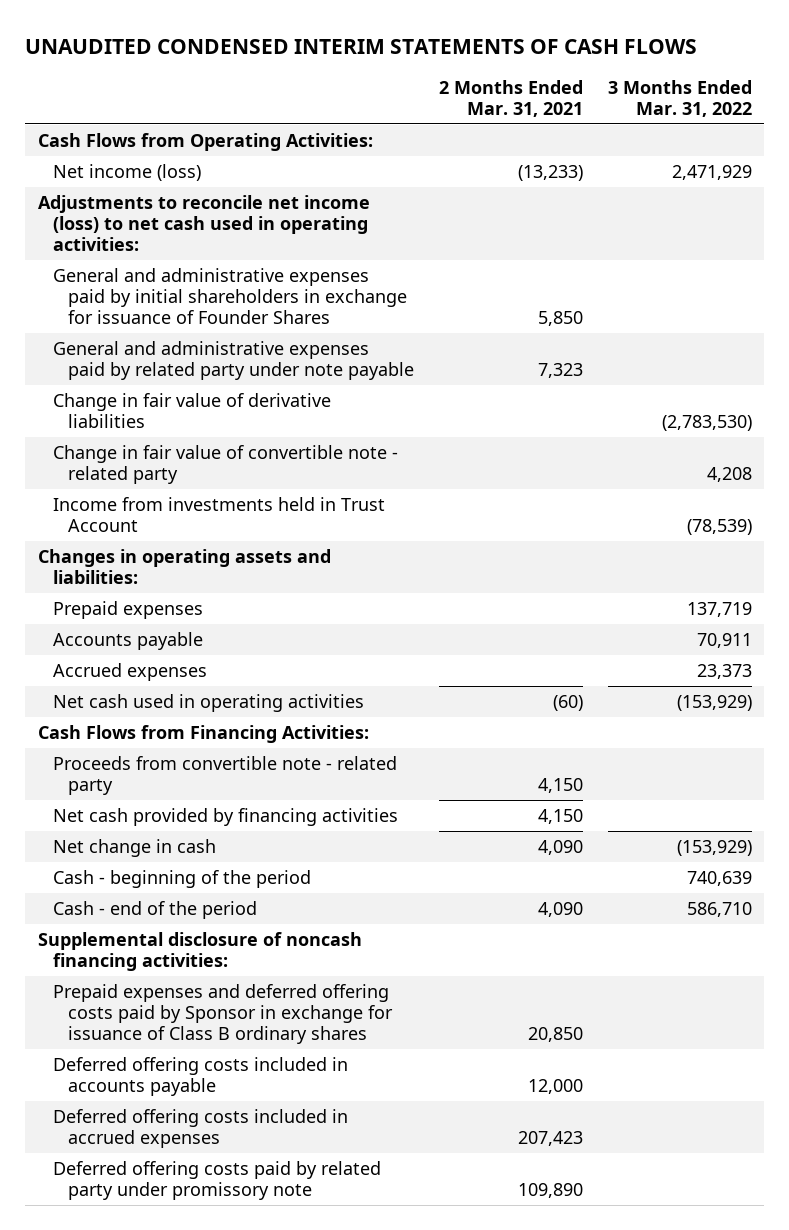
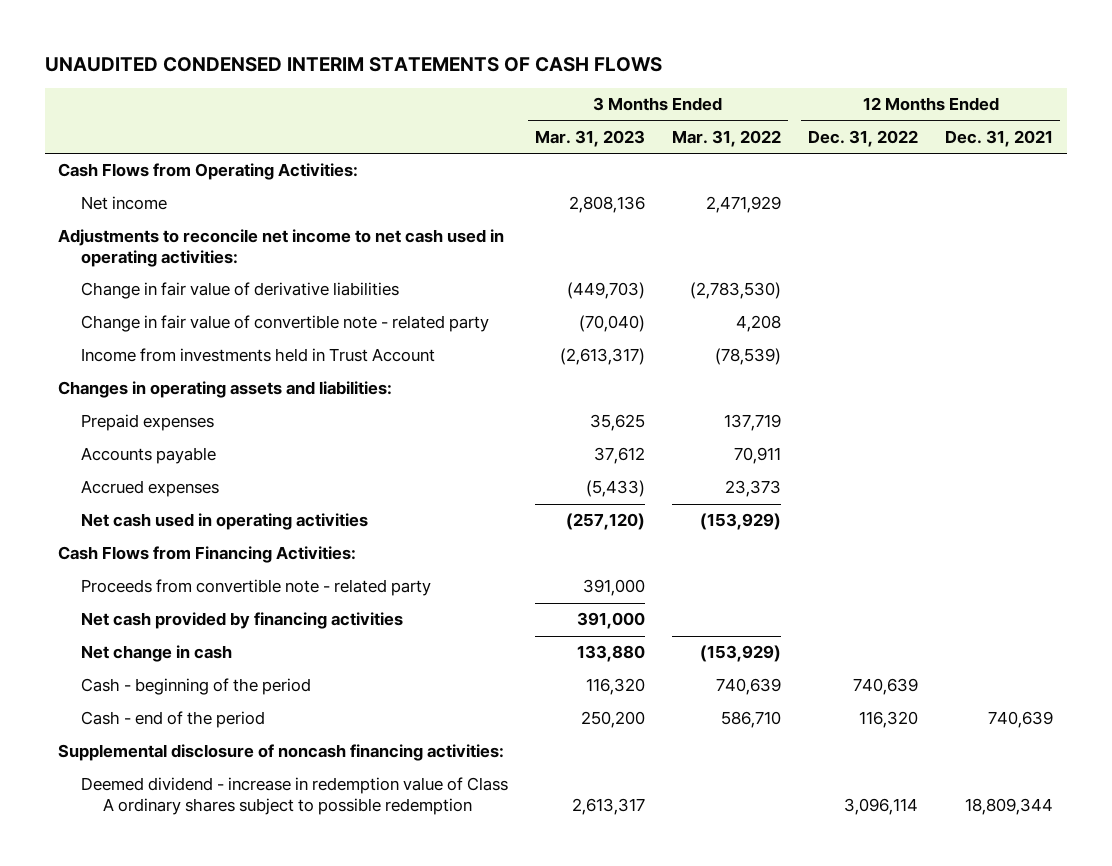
- | 2 Months Ended Mar. 31, 2021 | 3 Months Ended Mar. 31, 2022
+ | 3 Months Ended Mar. 31, 2023 | 3 Months Ended Mar. 31, 2022 | 12 Months Ended Dec. 31, 2022 | 12 Months Ended Dec. 31, 2021
- Net income (loss) | (13,233) | 2,471,929
- Adjustments to reconcile net income (loss) to net cash used in operating activities:
- General and administrative expenses paid by initial shareholders in exchange for issuance of Founder Shares | 5,850 |
- General and administrative expenses paid by related party under note payable | 7,323 |
+ Net income | 2,808,136 | 2,471,929 | |
+ Adjustments to reconcile net income to net cash used in operating activities:
- Prepaid expenses and deferred offering costs paid by Sponsor in exchange for issuance of Class B ordinary shares | 20,850 |
- Deferred offering costs included in accounts payable | 12,000 |
- Deferred offering costs included in accrued expenses | 207,423 |
- Deferred offering costs paid by related party under promissory note | 109,890 |
+ Deemed dividend - increase in redemption value of Class A ordinary shares subject to possible redemption | 2,613,317 | | 3,096,114 | 18,809,344

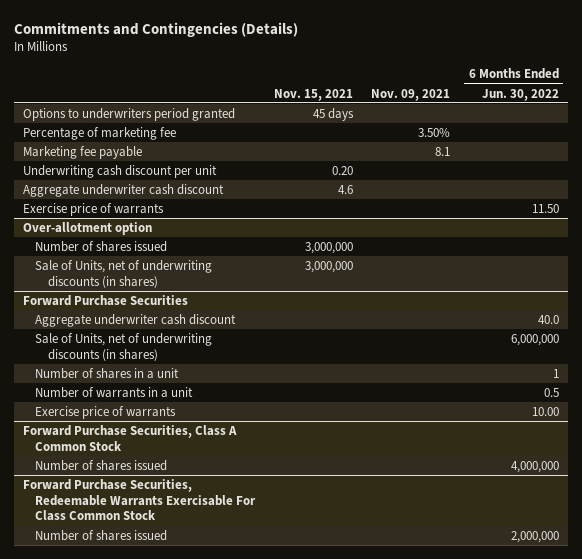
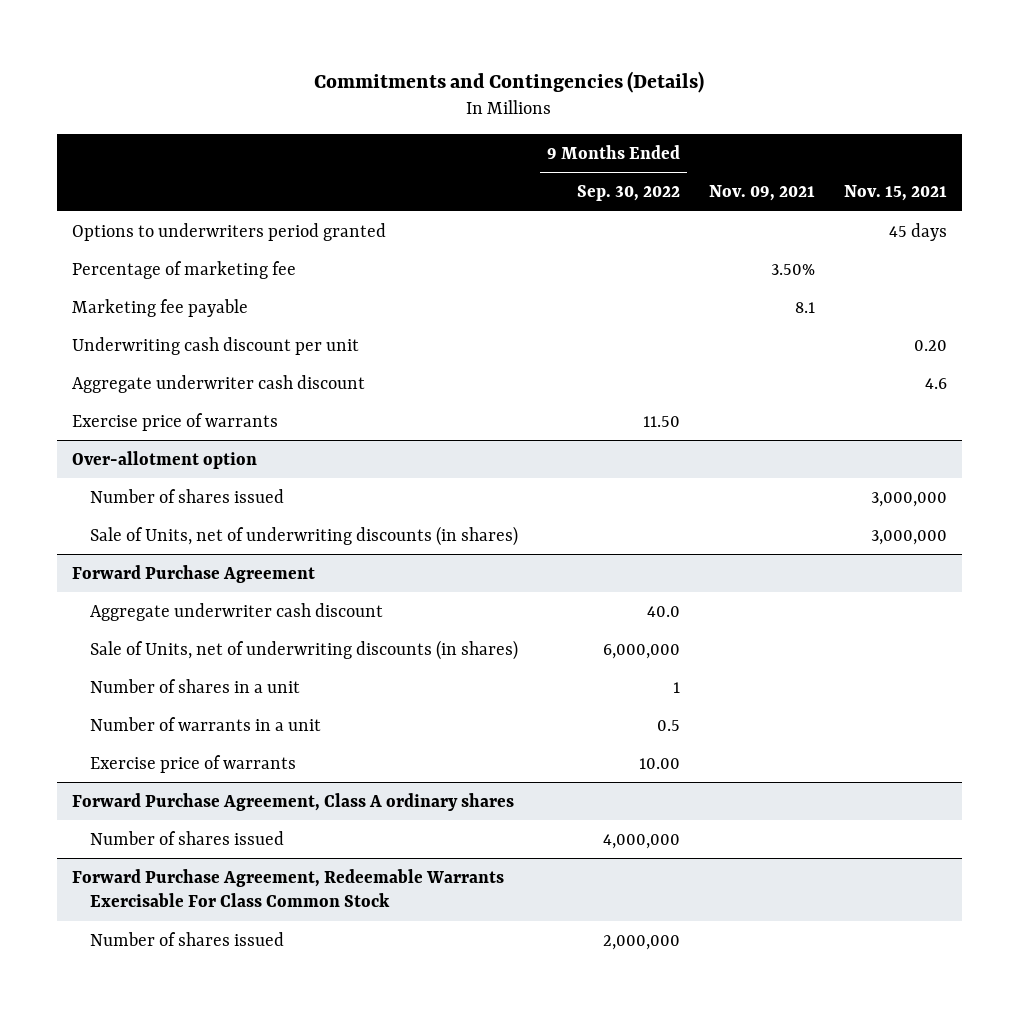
- | Nov. 15, 2021 | Nov. 09, 2021 | 6 Months Ended Jun. 30, 2022
+ | 9 Months Ended Sep. 30, 2022 | Nov. 09, 2021 | Nov. 15, 2021
- Forward Purchase Securities
+ Forward Purchase Agreement
- Forward Purchase Securities, Class A Common Stock
- Number of shares issued | | | 4,000,000
- Forward Purchase Securities, Redeemable Warrants Exercisable For Class Common Stock
+ Forward Purchase Agreement, Class A ordinary shares
+ Number of shares issued | 4,000,000 | |
+ Forward Purchase Agreement, Redeemable Warrants Exercisable For Class Common Stock

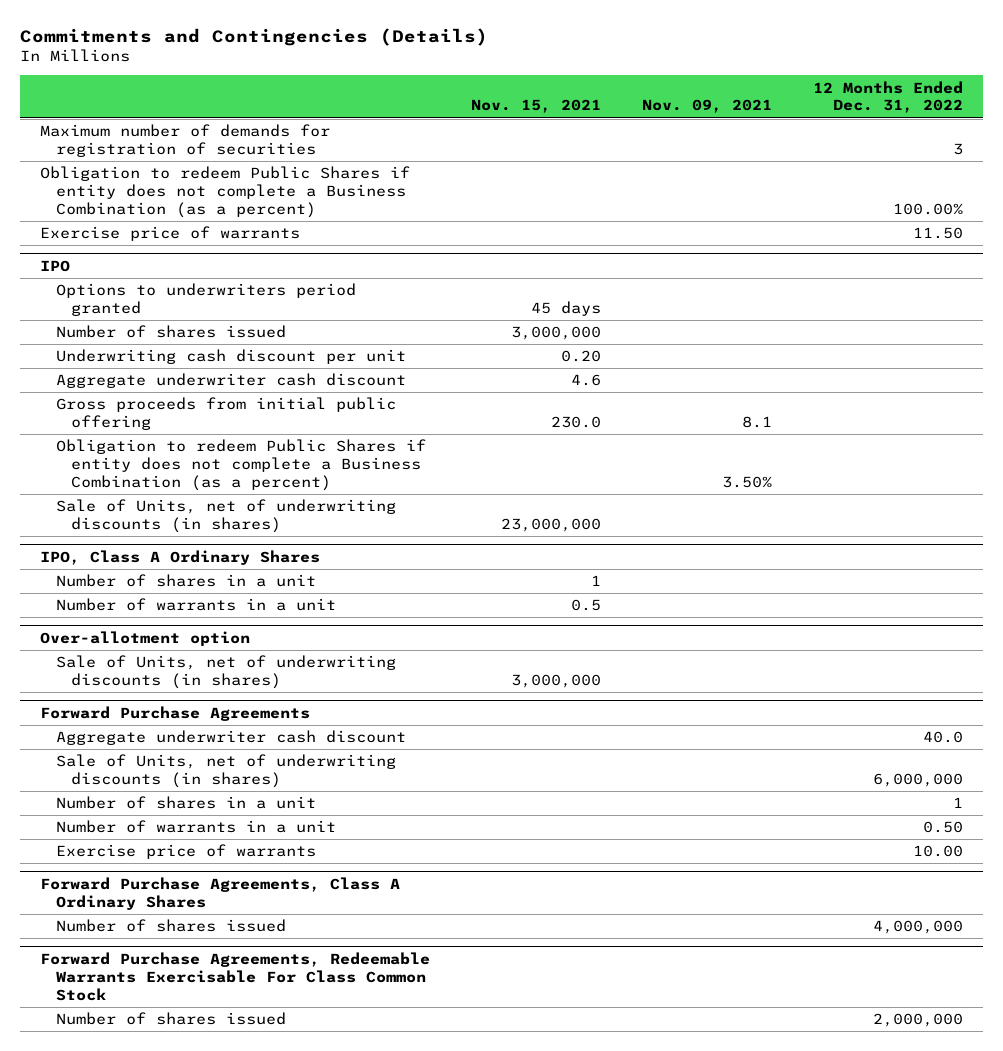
- | 9 Months Ended Sep. 30, 2022 | Nov. 09, 2021 | Nov. 15, 2021
+ | Nov. 15, 2021 | Nov. 09, 2021 | 12 Months Ended Dec. 31, 2022
- Options to underwriters period granted | | | 45 days
- Percentage of marketing fee | | 3.50% |
- Marketing fee payable | | 8.1 |
- Underwriting cash discount per unit | | | 0.20
- Aggregate underwriter cash discount | | | 4.6
+ Maximum number of demands for registration of securities | | | 3
+ Obligation to redeem Public Shares if entity does not complete a Business Combination (as a percent) | | | 100.00%
+ IPO
+ Options to underwriters period granted | 45 days | |
+ Number of shares issued | 3,000,000 | |
+ Underwriting cash discount per unit | 0.20 | |
+ Aggregate underwriter cash discount | 4.6 | |
+ Gross proceeds from initial public offering | 230.0 | 8.1 |
+ Obligation to redeem Public Shares if entity does not complete a Business Combination (as a percent) | | 3.50% |
+ Sale of Units, net of underwriting discounts (in shares) | 23,000,000 | |
+ IPO, Class A Ordinary Shares
+ Number of shares in a unit | 1 | |
+ Number of warrants in a unit | 0.5 | |
@ Over-allotment option
- Number of shares issued | | | 3,000,000
- Forward Purchase Agreement
+ Forward Purchase Agreements
- Forward Purchase Agreement, Class A ordinary shares
+ Forward Purchase Agreements, Class A Ordinary Shares
- Forward Purchase Agreement, Redeemable Warrants Exercisable For Class Common Stock
+ Forward Purchase Agreements, Redeemable Warrants Exercisable For Class Common Stock

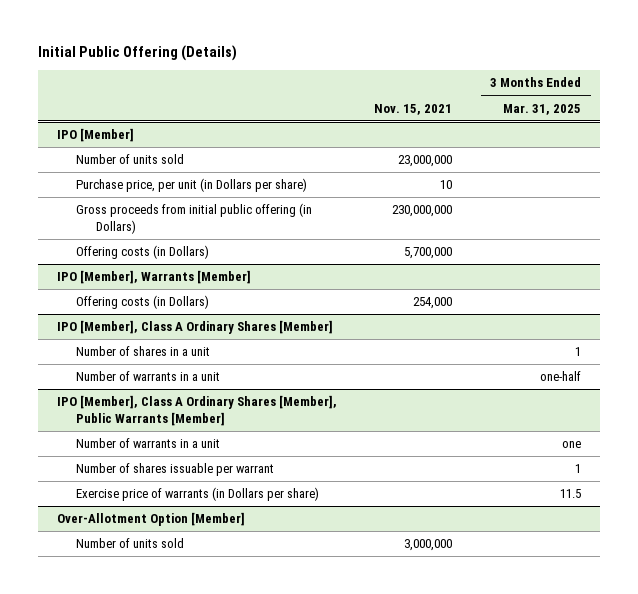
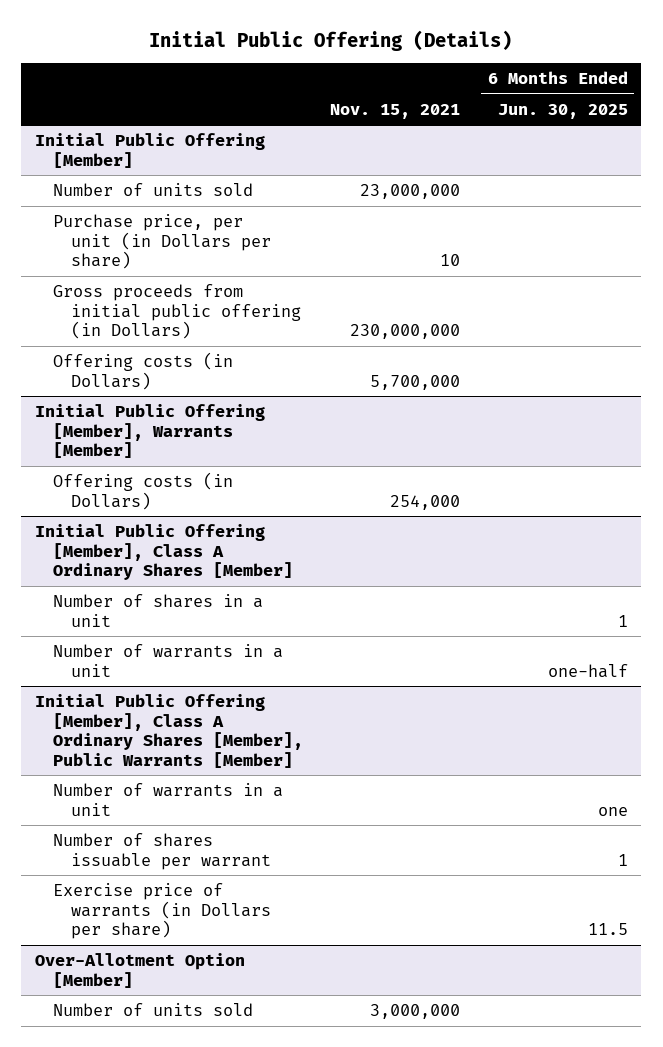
- | Nov. 15, 2021 | 3 Months Ended Mar. 31, 2025
+ | Nov. 15, 2021 | 6 Months Ended Jun. 30, 2025
- IPO [Member]
+ Initial Public Offering [Member]
- IPO [Member], Warrants [Member]
+ Initial Public Offering [Member], Warrants [Member]
- IPO [Member], Class A Ordinary Shares [Member]
+ Initial Public Offering [Member], Class A Ordinary Shares [Member]
- IPO [Member], Class A Ordinary Shares [Member], Public Warrants [Member]
+ Initial Public Offering [Member], Class A Ordinary Shares [Member], Public Warrants [Member]

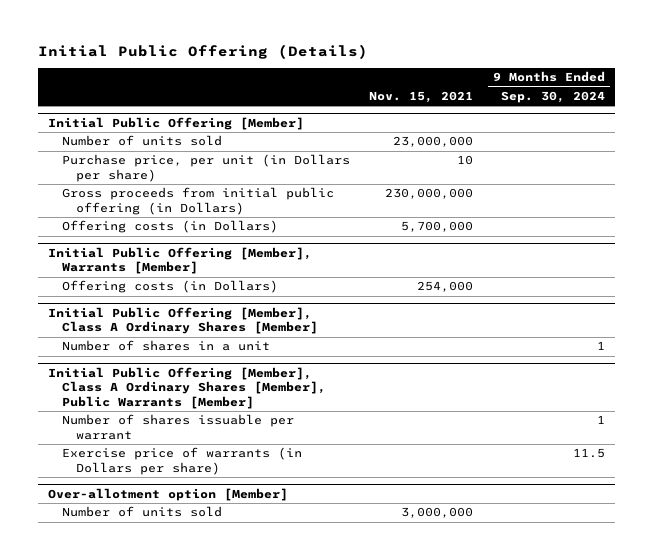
- | Nov. 15, 2021 | 6 Months Ended Jun. 30, 2025
+ | Nov. 15, 2021 | 9 Months Ended Sep. 30, 2024
@ Initial Public Offering [Member], Class A Ordinary Shares [Member]
- Number of warrants in a unit | | one-half
@ Initial Public Offering [Member], Class A Ordinary Shares [Member], Public Warrants [Member]
- Number of warrants in a unit | | one
- Over-Allotment Option [Member]
+ Over-allotment option [Member]

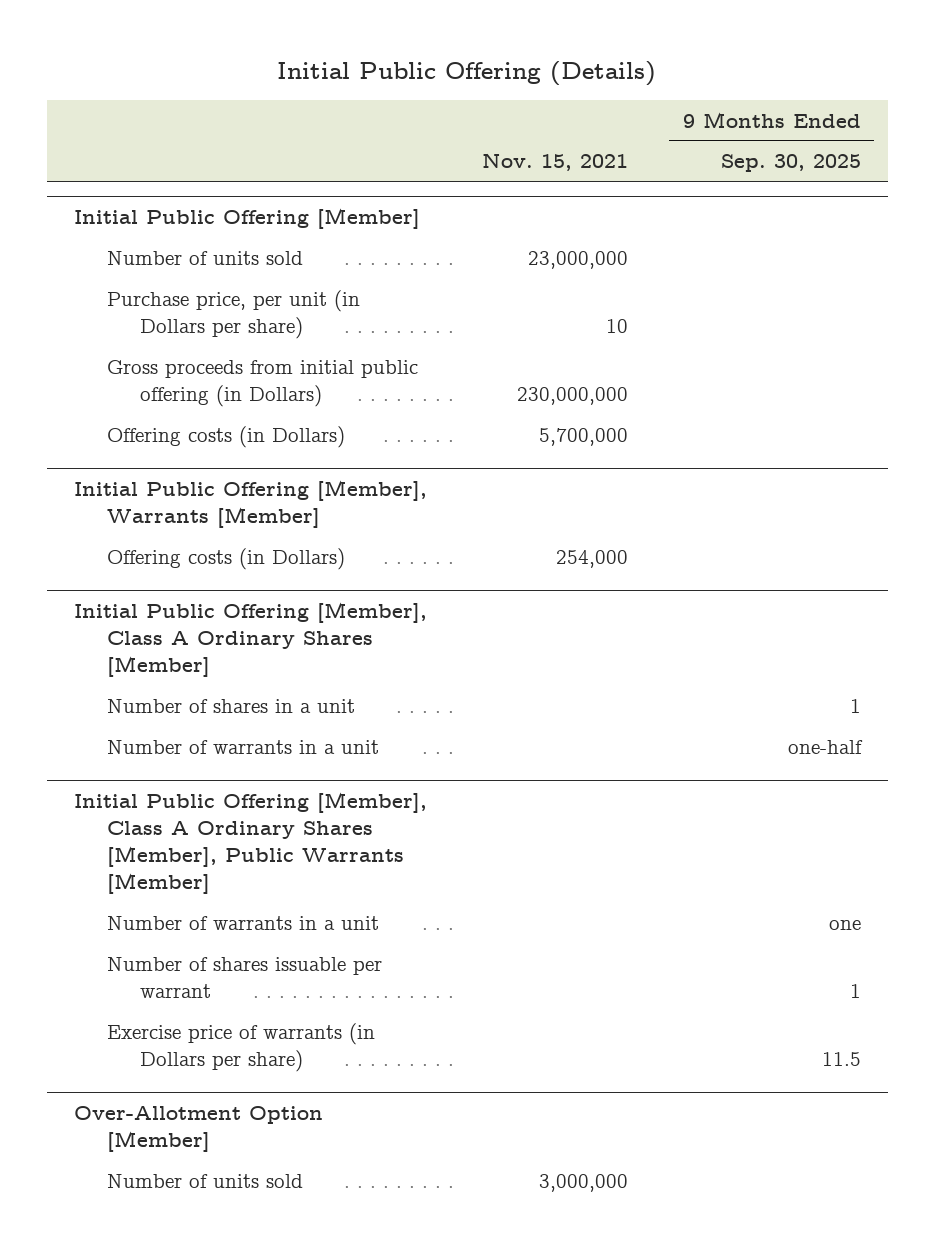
- | Nov. 15, 2021 | 9 Months Ended Sep. 30, 2024
+ | Nov. 15, 2021 | 9 Months Ended Sep. 30, 2025
@ Initial Public Offering [Member], Class A Ordinary Shares [Member]
+ Number of warrants in a unit | | one-half
@ Initial Public Offering [Member], Class A Ordinary Shares [Member], Public Warrants [Member]
+ Number of warrants in a unit | | one
- Over-allotment option [Member]
+ Over-Allotment Option [Member]

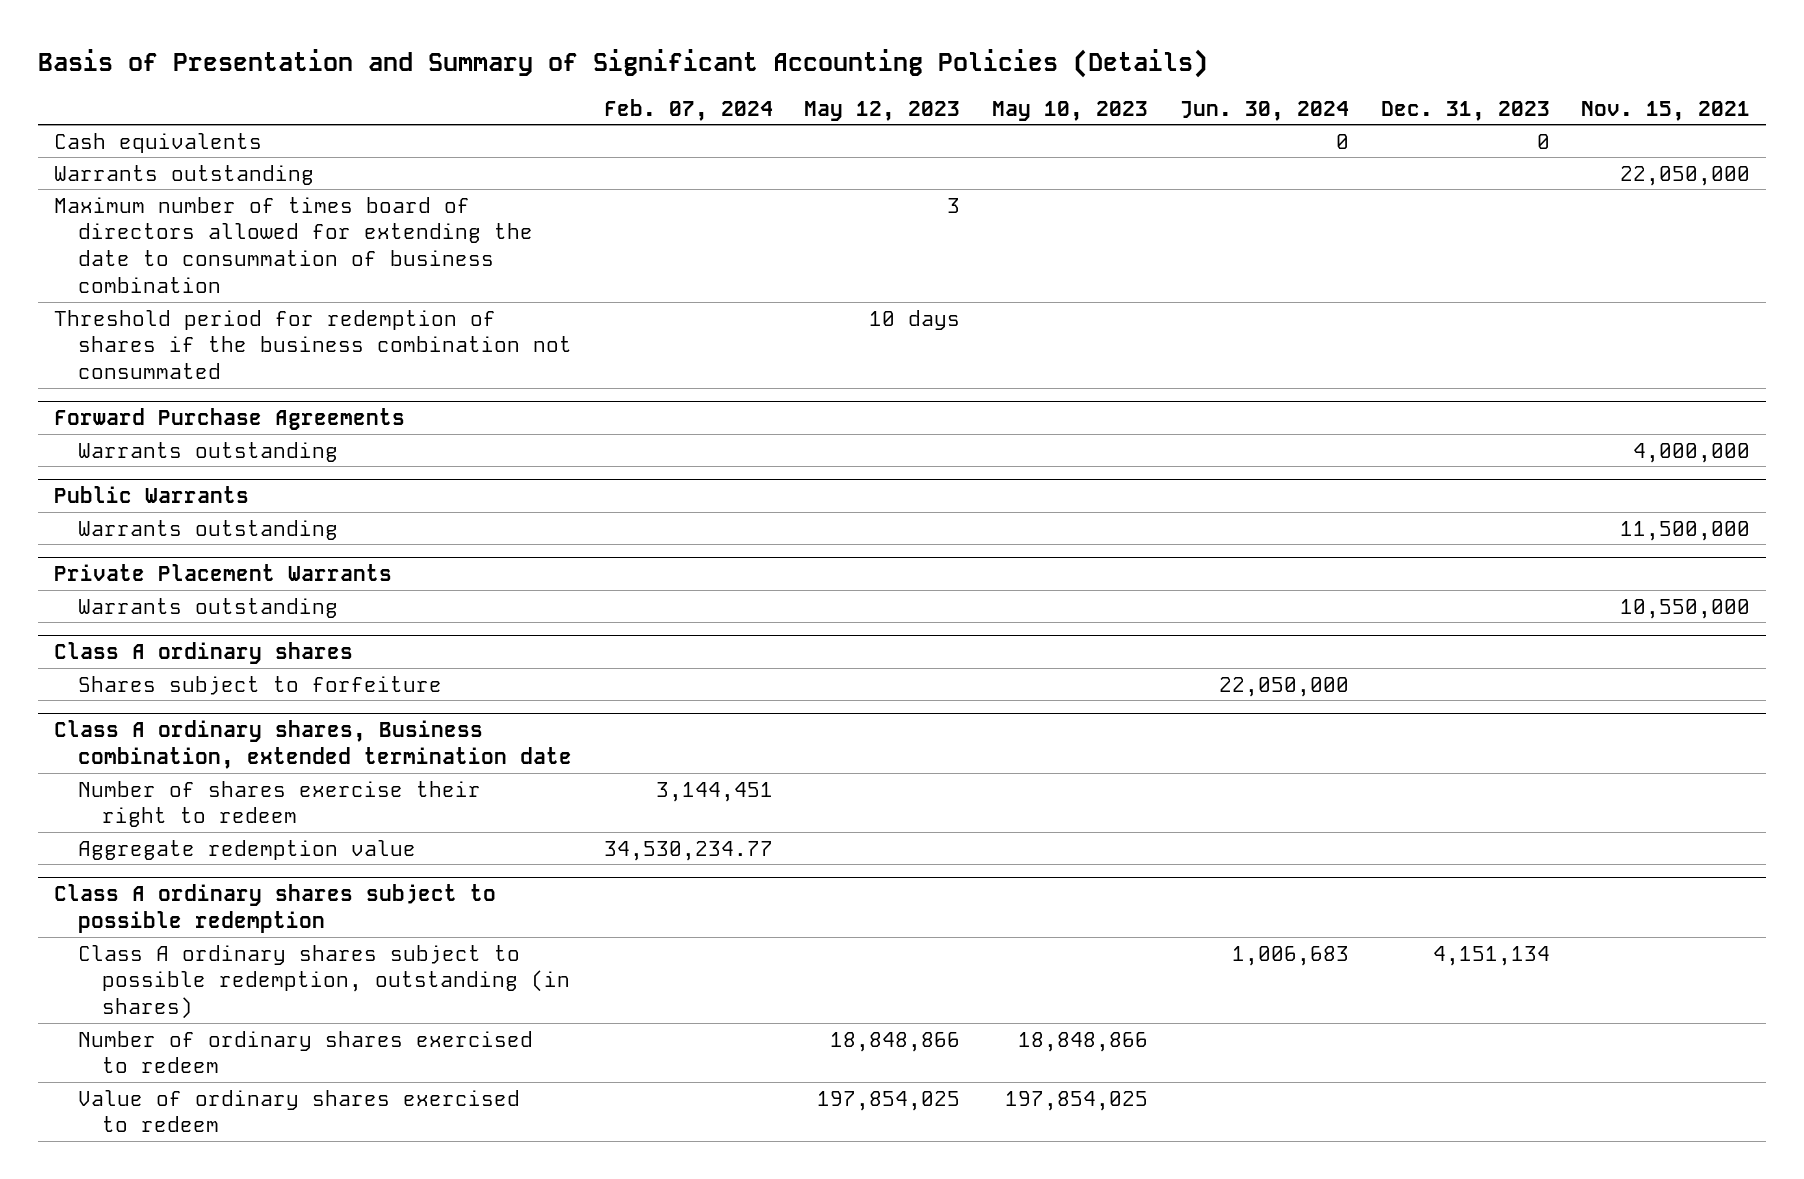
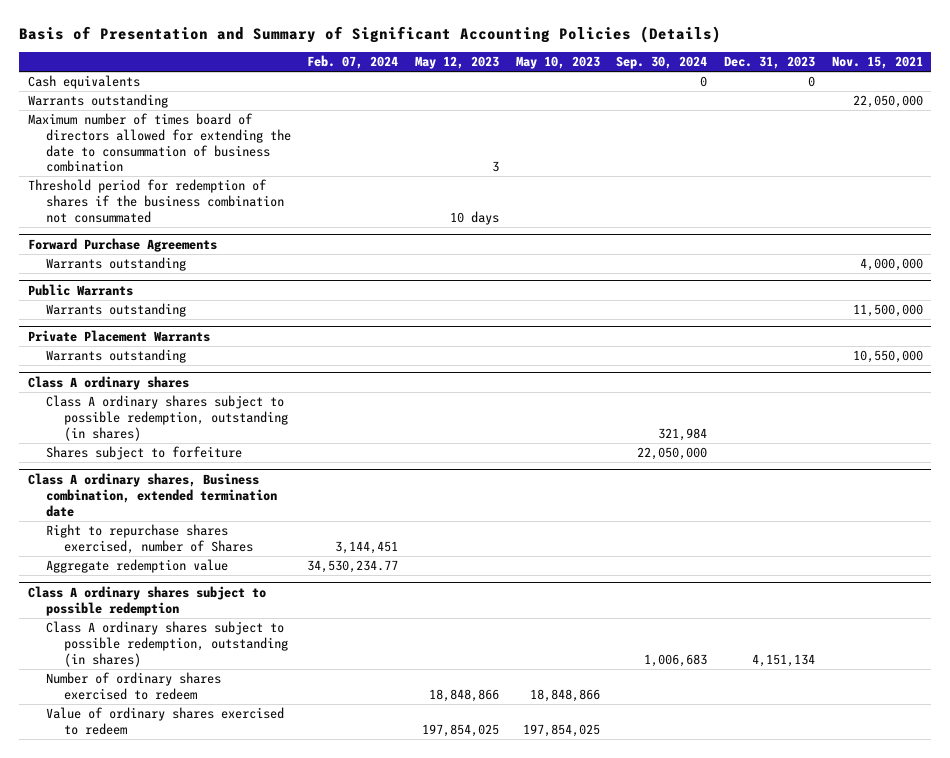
- | Feb. 07, 2024 | May 12, 2023 | May 10, 2023 | Jun. 30, 2024 | Dec. 31, 2023 | Nov. 15, 2021
+ | Feb. 07, 2024 | May 12, 2023 | May 10, 2023 | Sep. 30, 2024 | Dec. 31, 2023 | Nov. 15, 2021
@ Class A ordinary shares
+ Class A ordinary shares subject to possible redemption, outstanding (in shares) | | | | 321,984 | |
@ Class A ordinary shares, Business combination, extended termination date
- Number of shares exercise their right to redeem | 3,144,451 | | | | |
+ Right to repurchase shares exercised, number of Shares | 3,144,451 | | | | |

